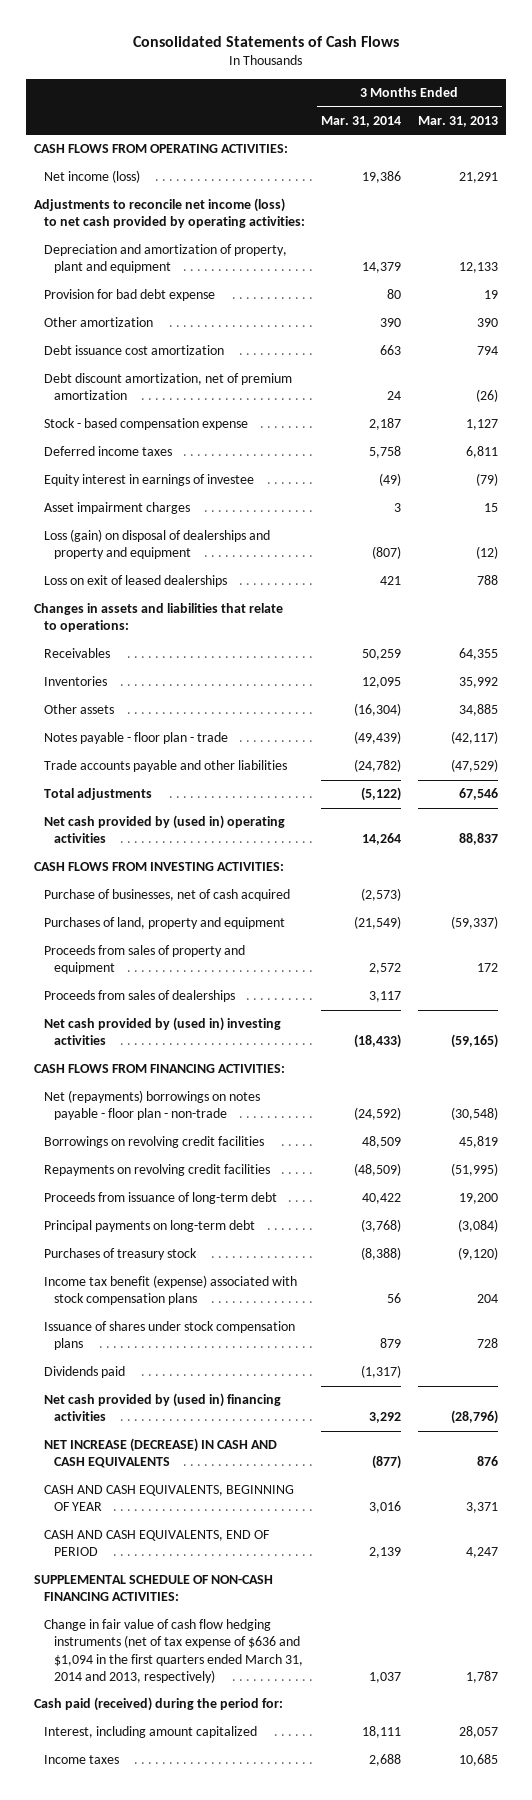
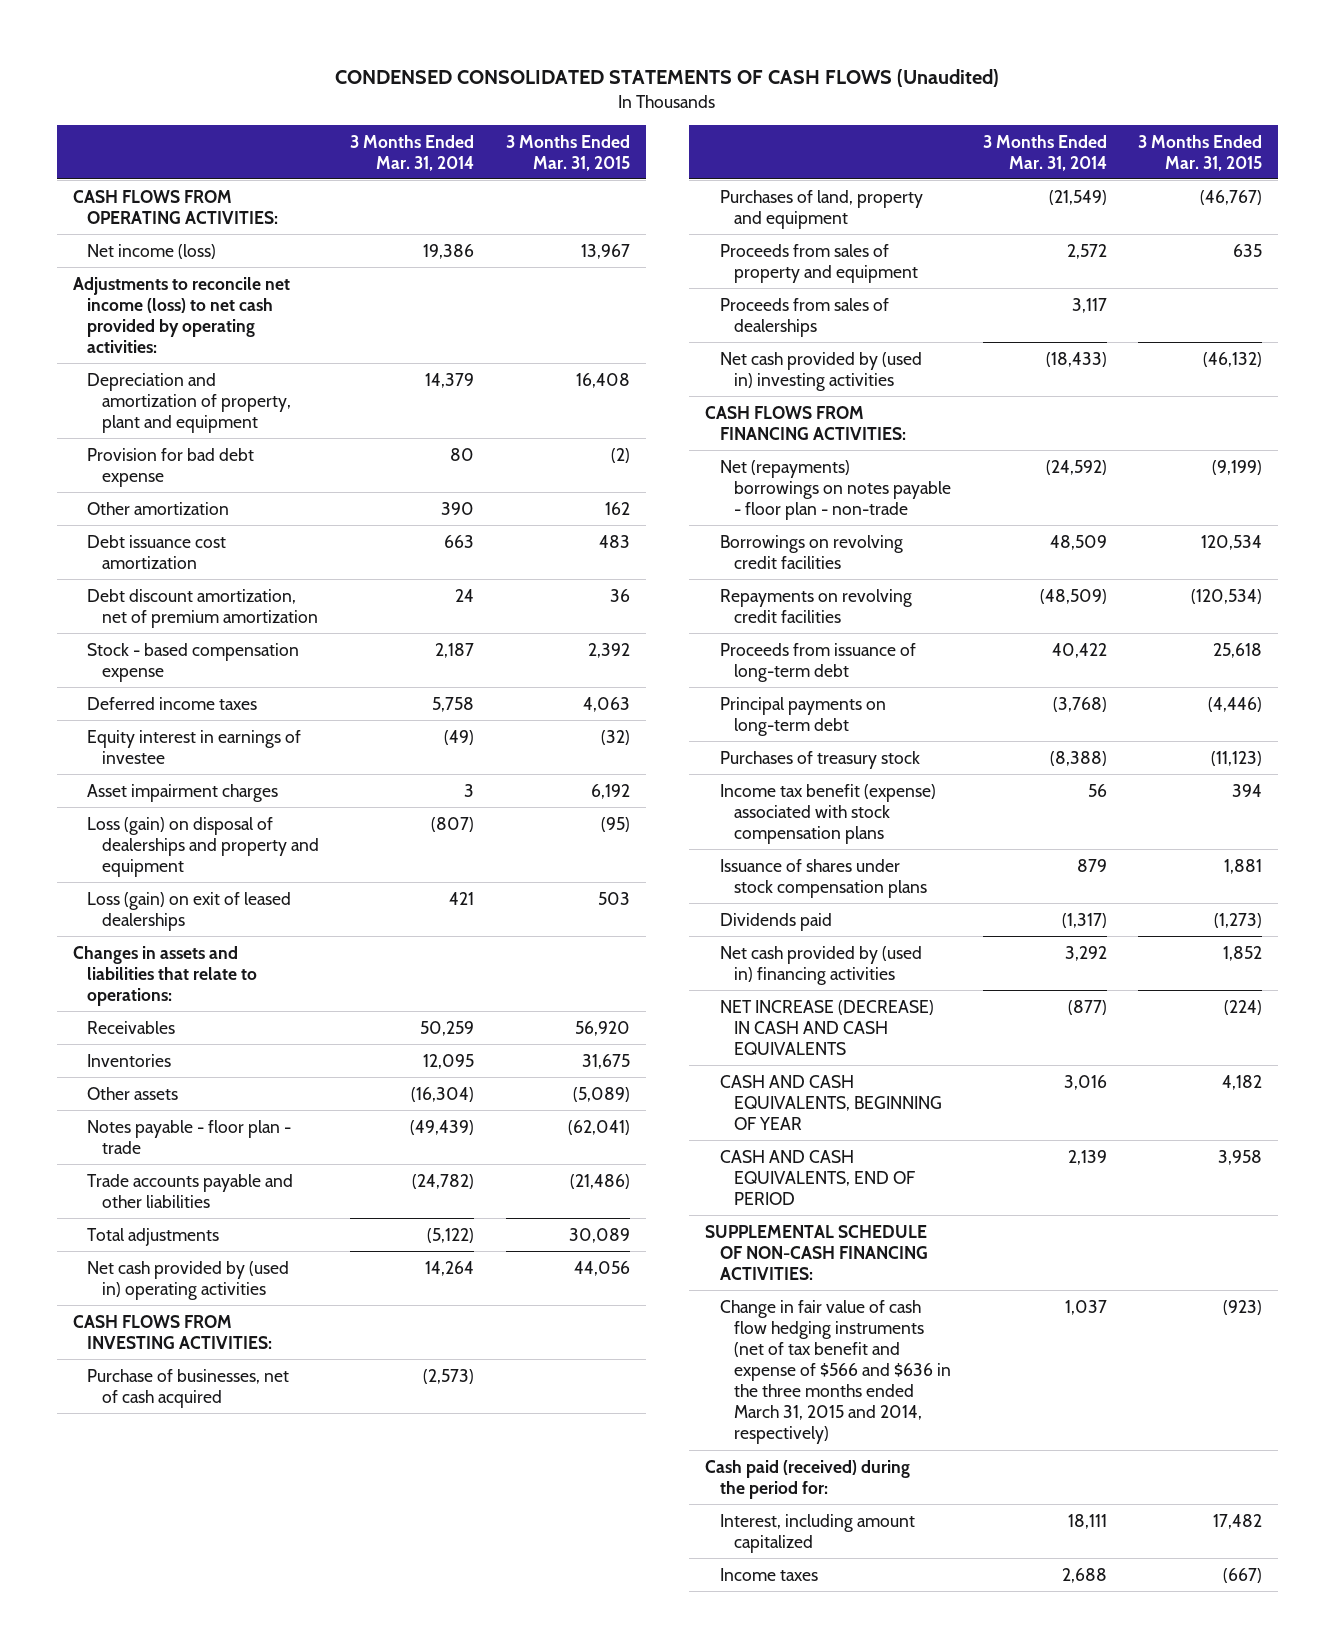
- Consolidated Statements of Cash Flows
+ CONDENSED CONSOLIDATED STATEMENTS OF CASH FLOWS (Unaudited)
- | 3 Months Ended Mar. 31, 2014 | 3 Months Ended Mar. 31, 2013
+ | 3 Months Ended Mar. 31, 2014 | 3 Months Ended Mar. 31, 2015
- Loss on exit of leased dealerships | 421 | 788
+ Loss (gain) on exit of leased dealerships | 421 | 503
- Change in fair value of cash flow hedging instruments (net of tax expense of $636 and $1,094 in the first quarters ended March 31, 2014 and 2013, respectively) | 1,037 | 1,787
+ Change in fair value of cash flow hedging instruments (net of tax benefit and expense of $566 and $636 in the three months ended March 31, 2015 and 2014, respectively) | 1,037 | (923)

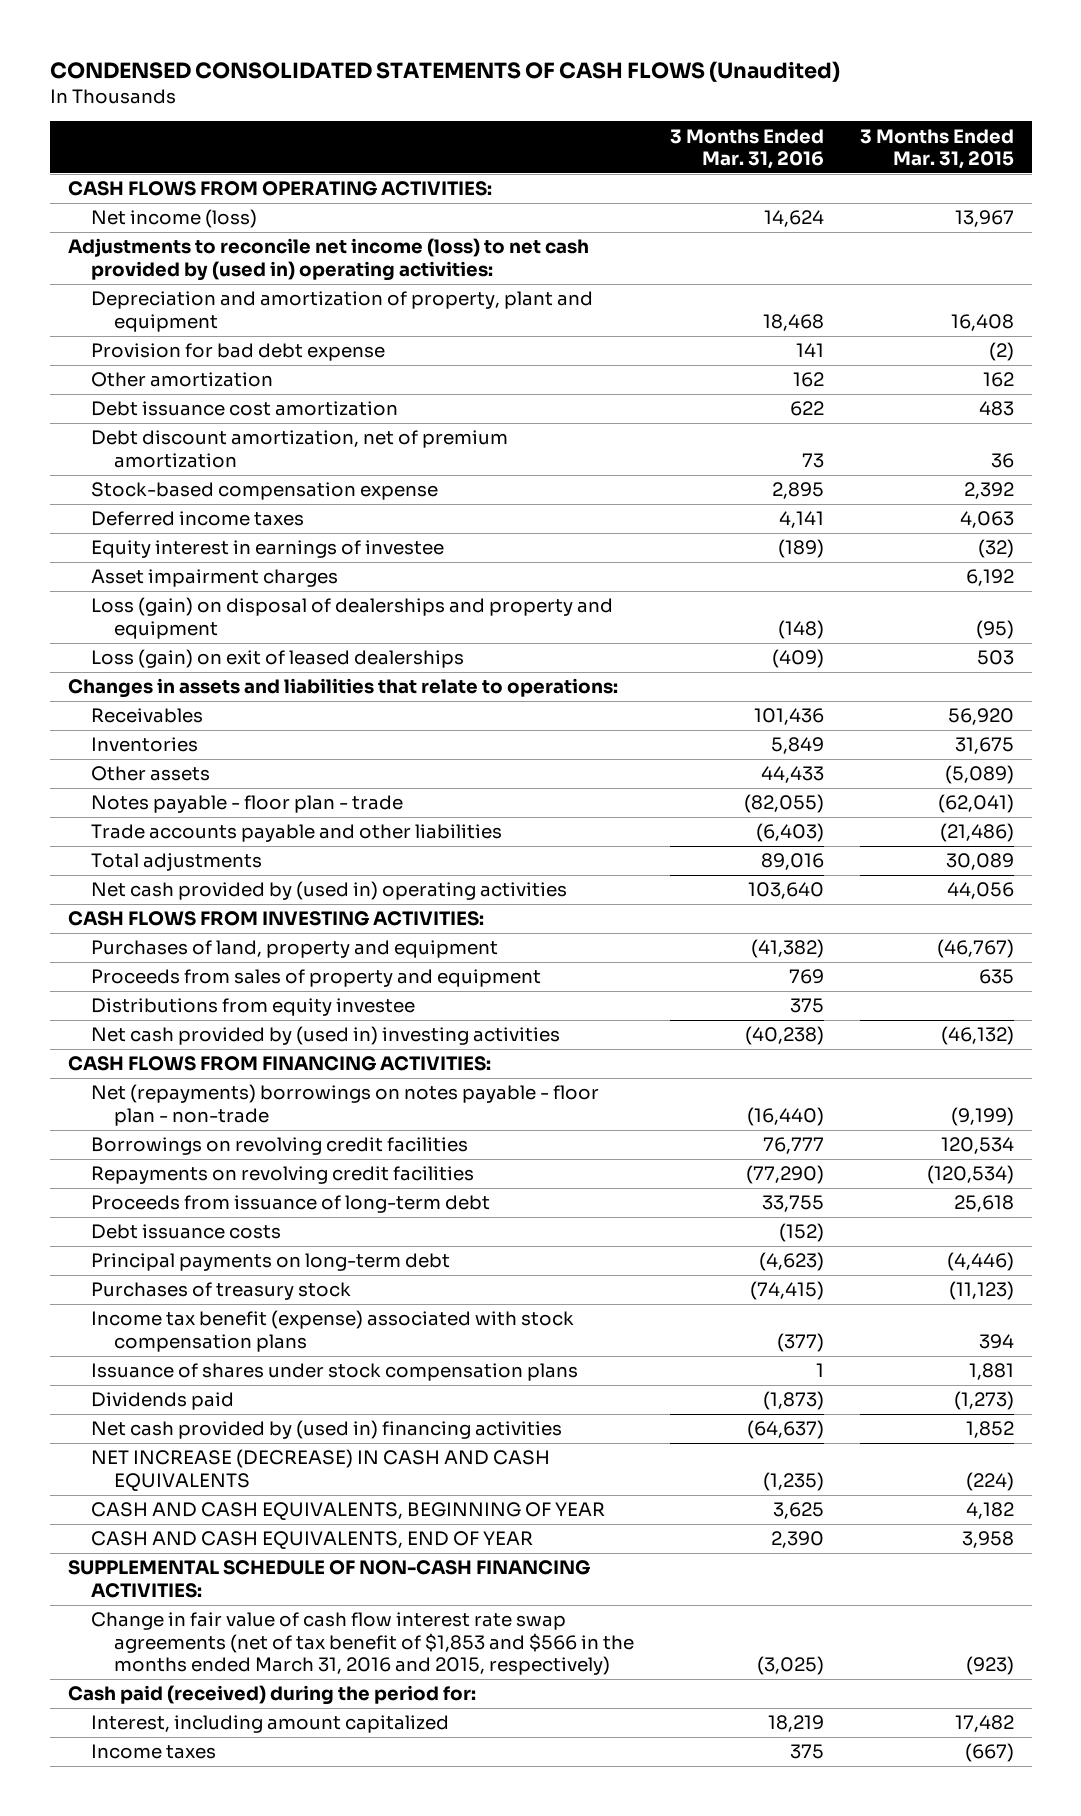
- | 3 Months Ended Mar. 31, 2014 | 3 Months Ended Mar. 31, 2015
+ | 3 Months Ended Mar. 31, 2016 | 3 Months Ended Mar. 31, 2015
- Adjustments to reconcile net income (loss) to net cash provided by operating activities:
+ Adjustments to reconcile net income (loss) to net cash provided by (used in) operating activities:
- Stock - based compensation expense | 2,187 | 2,392
+ Stock-based compensation expense | 2,895 | 2,392
- Purchase of businesses, net of cash acquired | (2,573) |
- Proceeds from sales of dealerships | 3,117 |
+ Distributions from equity investee | 375 |
+ Debt issuance costs | (152) |
- CASH AND CASH EQUIVALENTS, END OF PERIOD | 2,139 | 3,958
+ CASH AND CASH EQUIVALENTS, END OF YEAR | 2,390 | 3,958
- Change in fair value of cash flow hedging instruments (net of tax benefit and expense of $566 and $636 in the three months ended March 31, 2015 and 2014, respectively) | 1,037 | (923)
+ Change in fair value of cash flow interest rate swap agreements (net of tax benefit of $1,853 and $566 in the months ended March 31, 2016 and 2015, respectively) | (3,025) | (923)

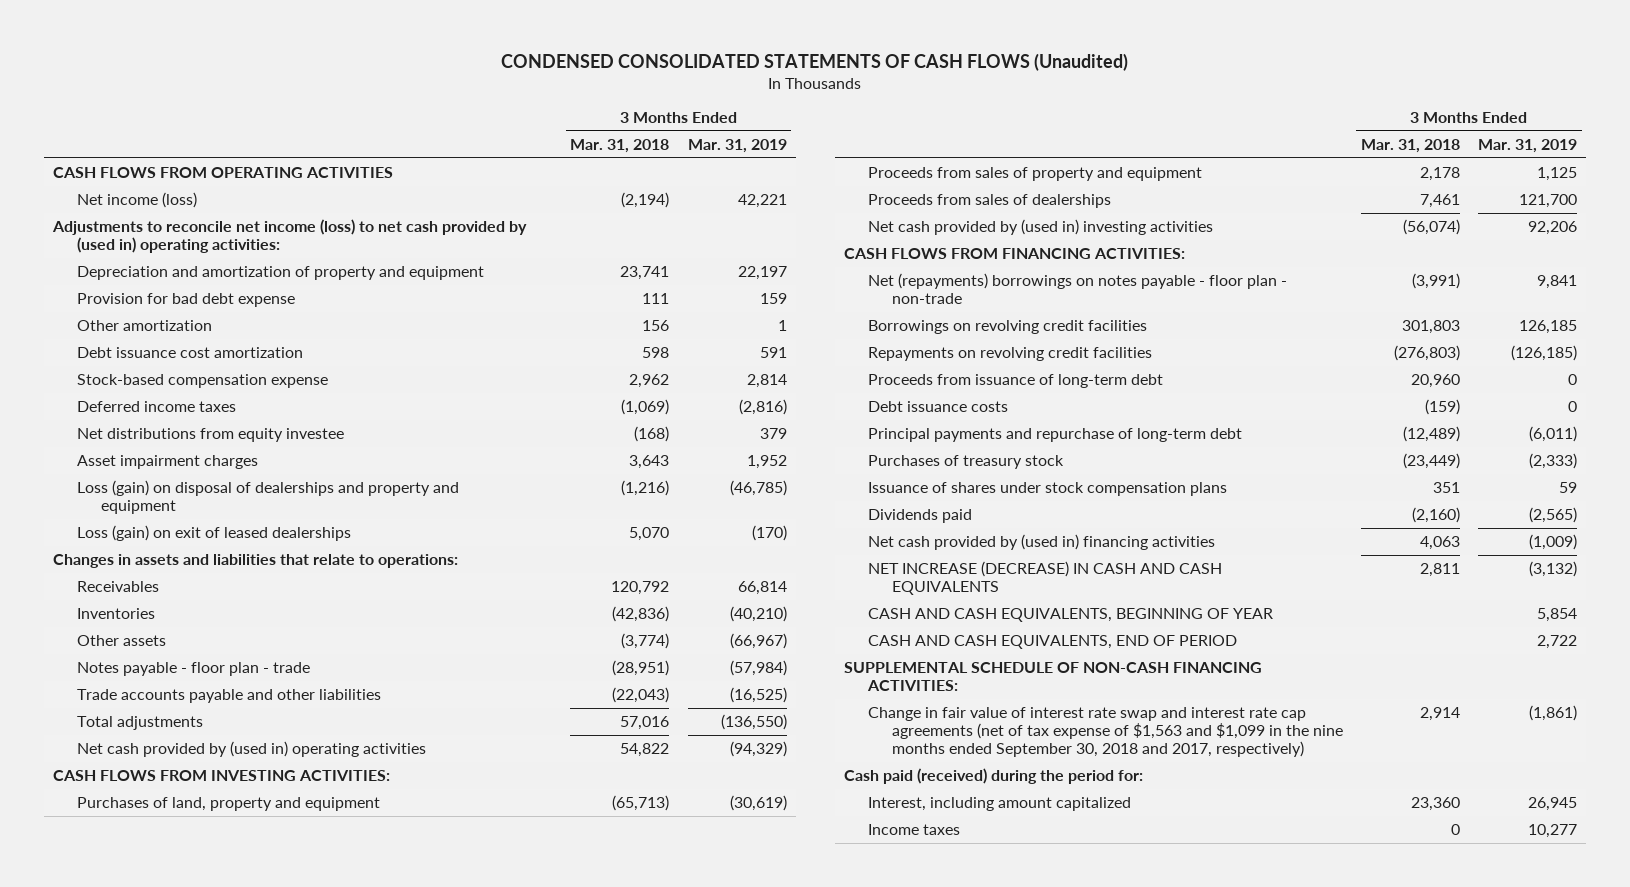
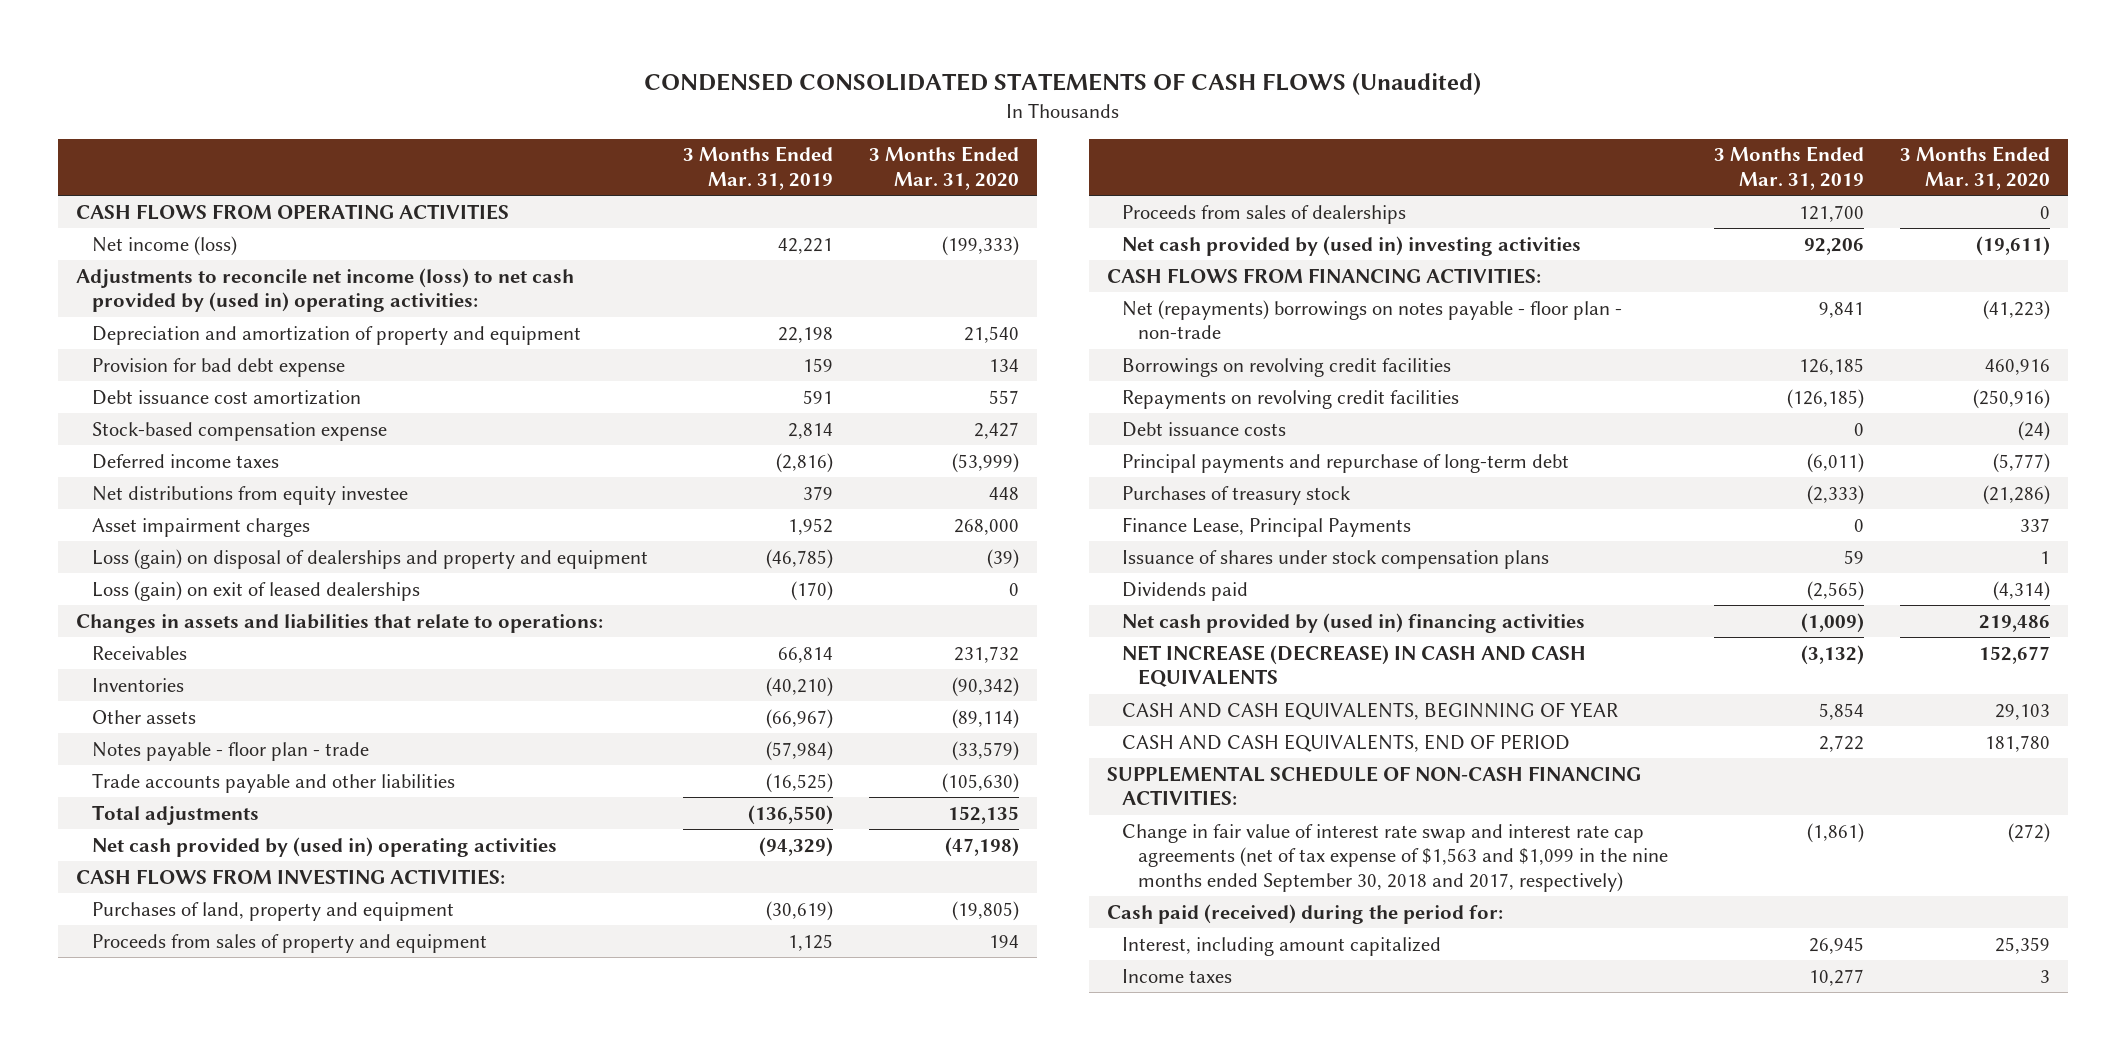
- | 3 Months Ended Mar. 31, 2018 | 3 Months Ended Mar. 31, 2019
+ | 3 Months Ended Mar. 31, 2019 | 3 Months Ended Mar. 31, 2020
- Depreciation and amortization of property and equipment | 23,741 | 22,197
+ Depreciation and amortization of property and equipment | 22,198 | 21,540
- Other amortization | 156 | 1
- Proceeds from issuance of long-term debt | 20,960 | 0
+ Finance Lease, Principal Payments | 0 | 337

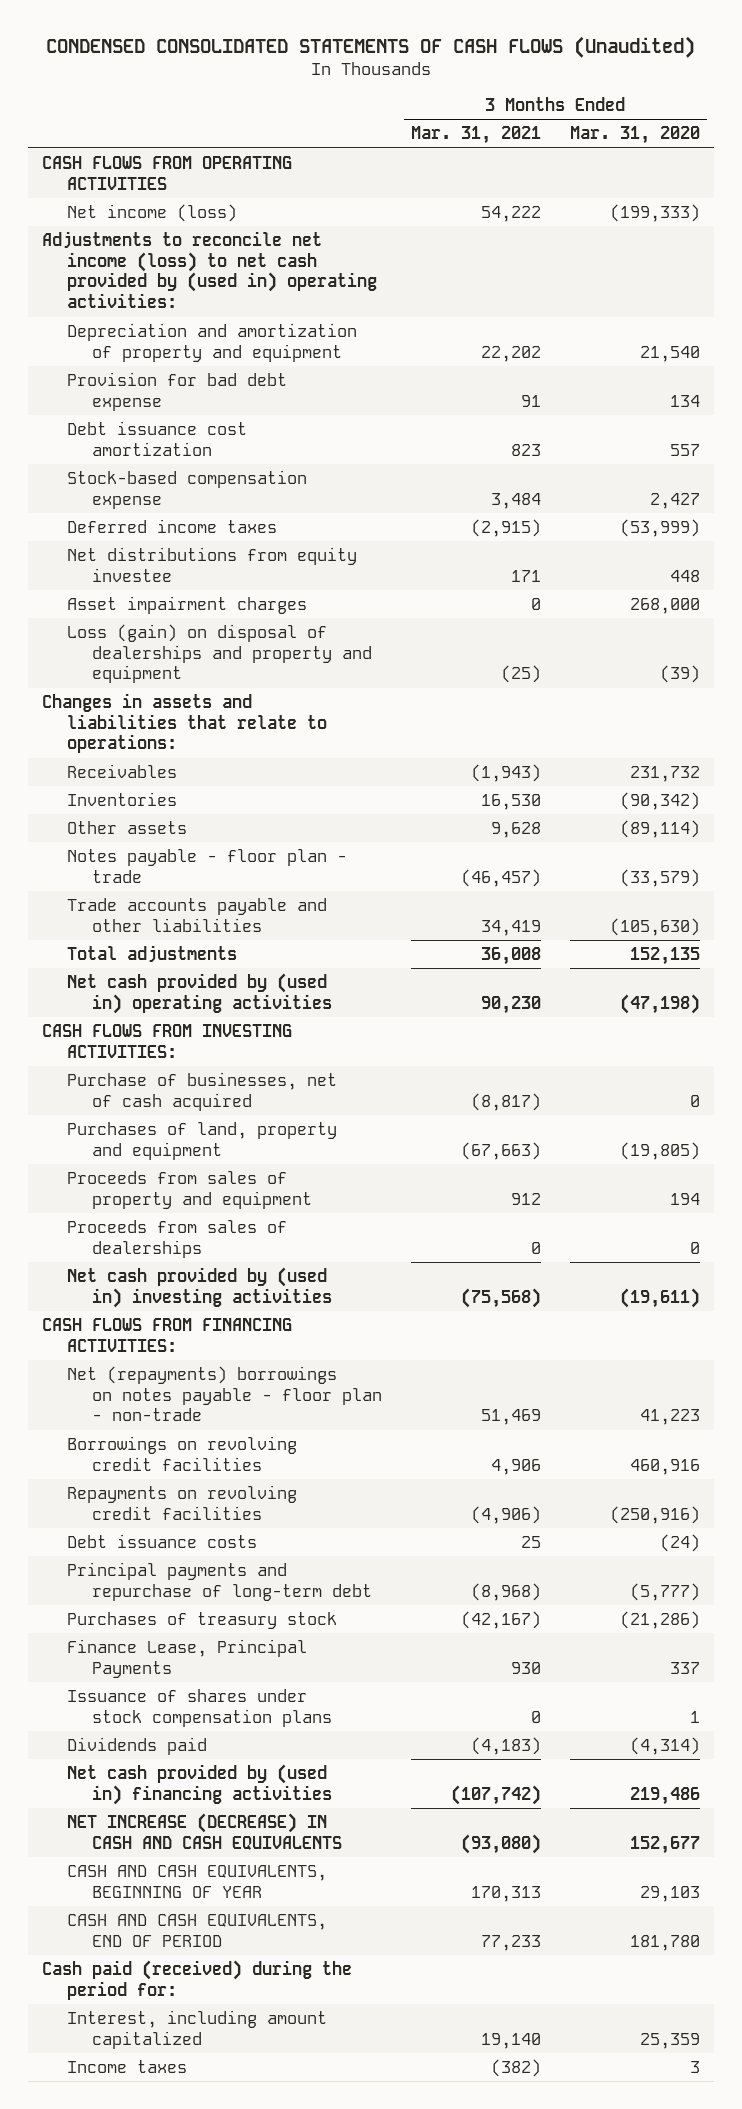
- | 3 Months Ended Mar. 31, 2019 | 3 Months Ended Mar. 31, 2020
+ | 3 Months Ended Mar. 31, 2021 | 3 Months Ended Mar. 31, 2020
- Loss (gain) on exit of leased dealerships | (170) | 0
+ Purchase of businesses, net of cash acquired | (8,817) | 0
- Net (repayments) borrowings on notes payable - floor plan - non-trade | 9,841 | (41,223)
+ Net (repayments) borrowings on notes payable - floor plan - non-trade | 51,469 | 41,223
- SUPPLEMENTAL SCHEDULE OF NON-CASH FINANCING ACTIVITIES:
- Change in fair value of interest rate swap and interest rate cap agreements (net of tax expense of $1,563 and $1,099 in the nine months ended September 30, 2018 and 2017, respectively) | (1,861) | (272)

